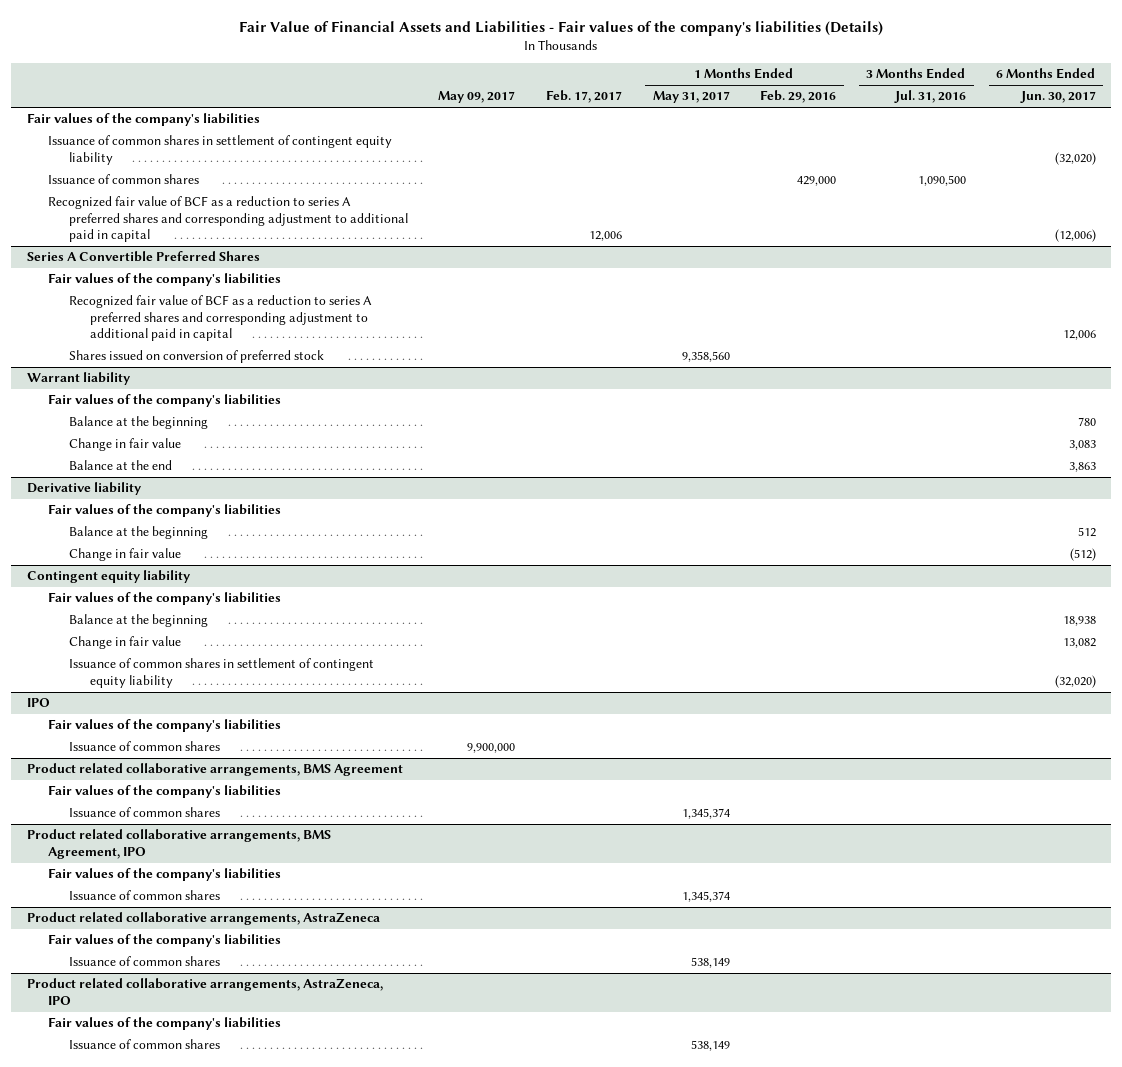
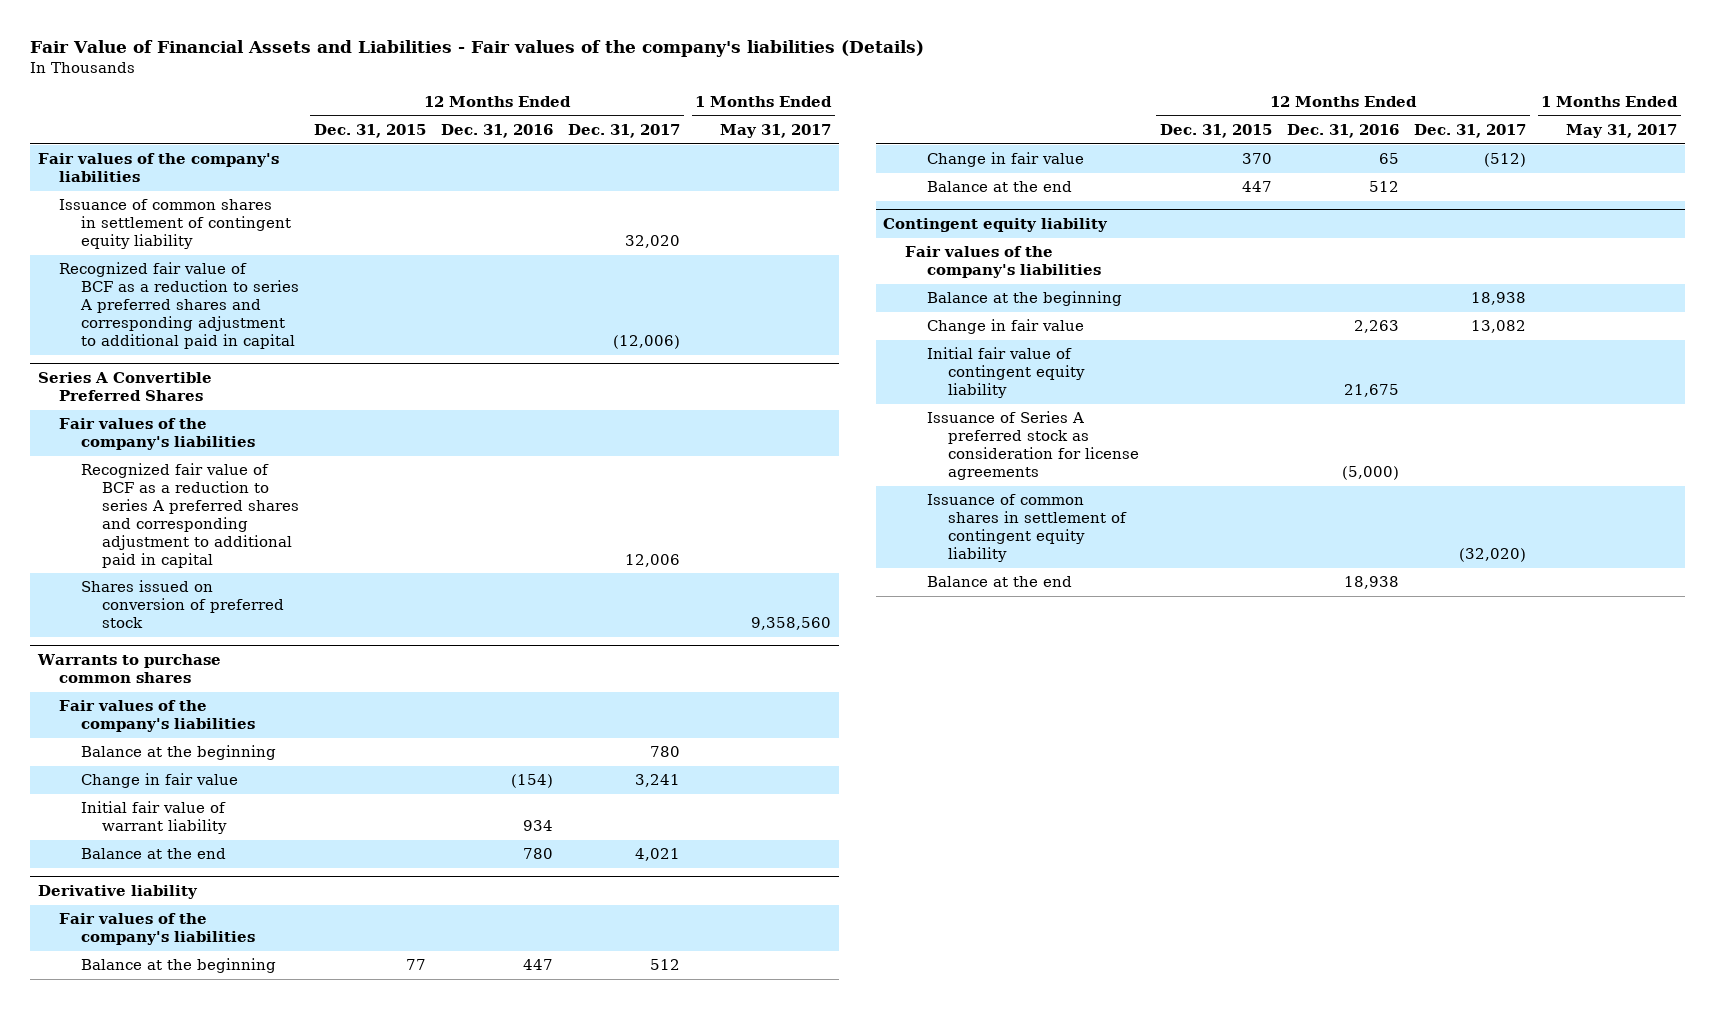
- | May 09, 2017 | Feb. 17, 2017 | 1 Months Ended May 31, 2017 | 1 Months Ended Feb. 29, 2016 | 3 Months Ended Jul. 31, 2016 | 6 Months Ended Jun. 30, 2017
+ | 12 Months Ended Dec. 31, 2015 | 12 Months Ended Dec. 31, 2016 | 12 Months Ended Dec. 31, 2017 | 1 Months Ended May 31, 2017
- Issuance of common shares | | | | 429,000 | 1,090,500 |
- Warrant liability
+ Warrants to purchase common shares
+ Initial fair value of warrant liability | | 934 | |
@ Derivative liability
+ Balance at the end | 447 | 512 | |
@ Contingent equity liability
+ Initial fair value of contingent equity liability | | 21,675 | |
+ Issuance of Series A preferred stock as consideration for license agreements | | (5,000) | |
- IPO
- Fair values of the company's liabilities
- Issuance of common shares | 9,900,000 | | | | |
- Product related collaborative arrangements, BMS Agreement
- Fair values of the company's liabilities
- Issuance of common shares | | | 1,345,374 | | |
- Product related collaborative arrangements, BMS Agreement, IPO
- Fair values of the company's liabilities
- Issuance of common shares | | | 1,345,374 | | |
- Product related collaborative arrangements, AstraZeneca
- Fair values of the company's liabilities
- Issuance of common shares | | | 538,149 | | |
- Product related collaborative arrangements, AstraZeneca, IPO
- Fair values of the company's liabilities
- Issuance of common shares | | | 538,149 | | |
@ Contingent equity liability
+ Balance at the end | | 18,938 | |

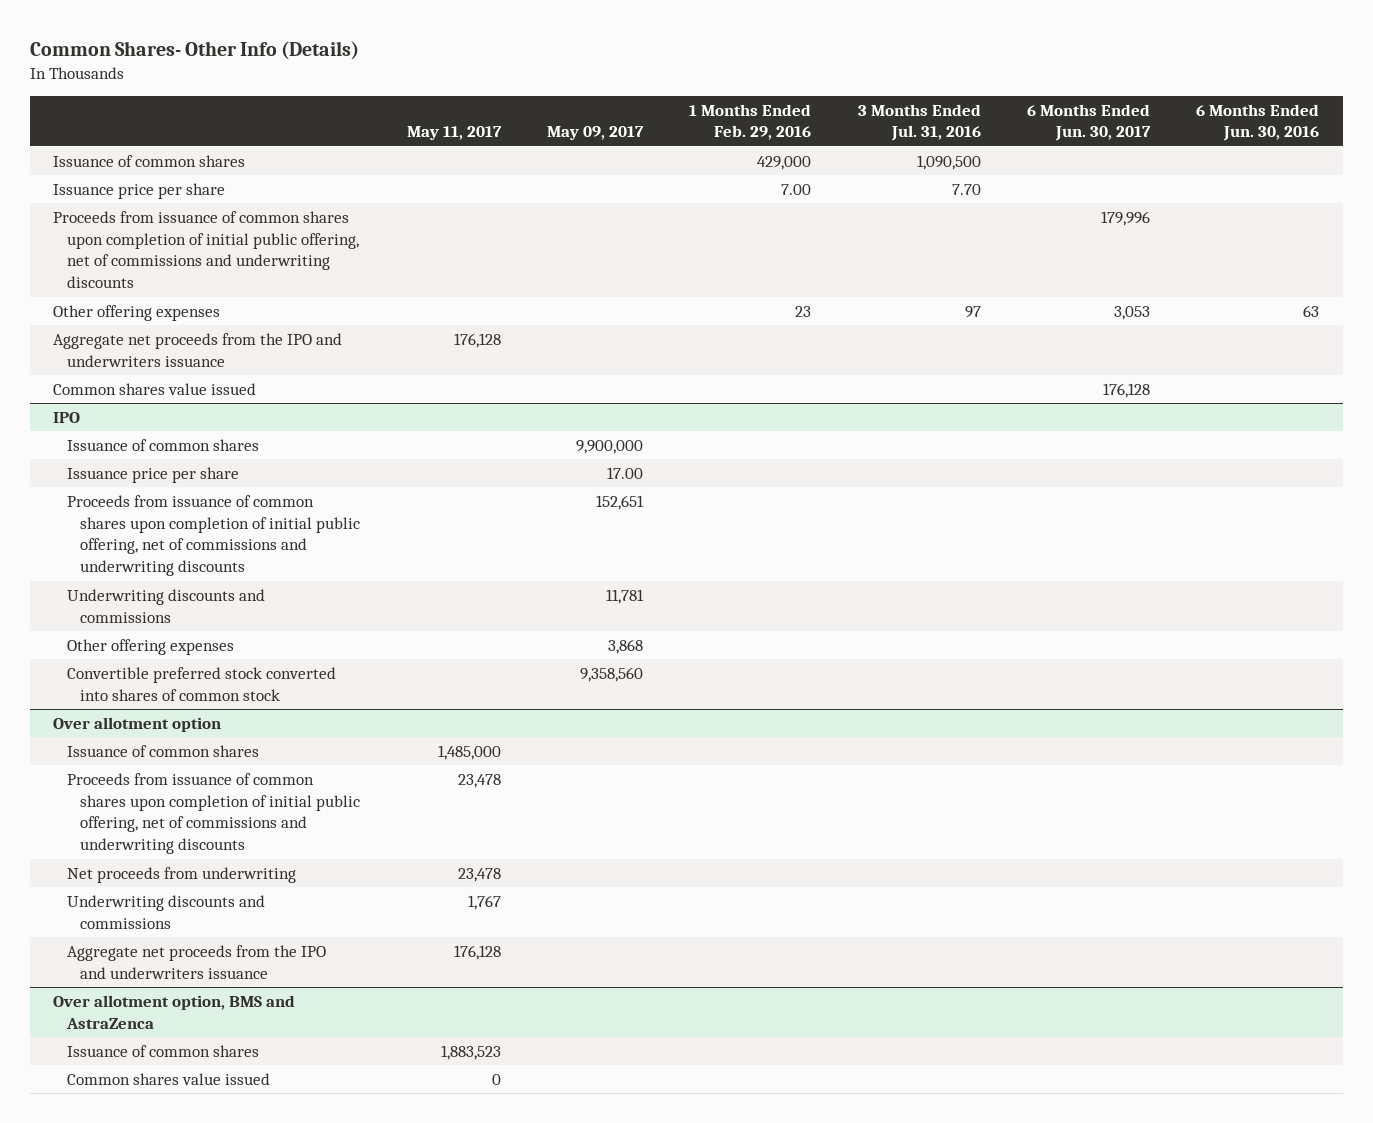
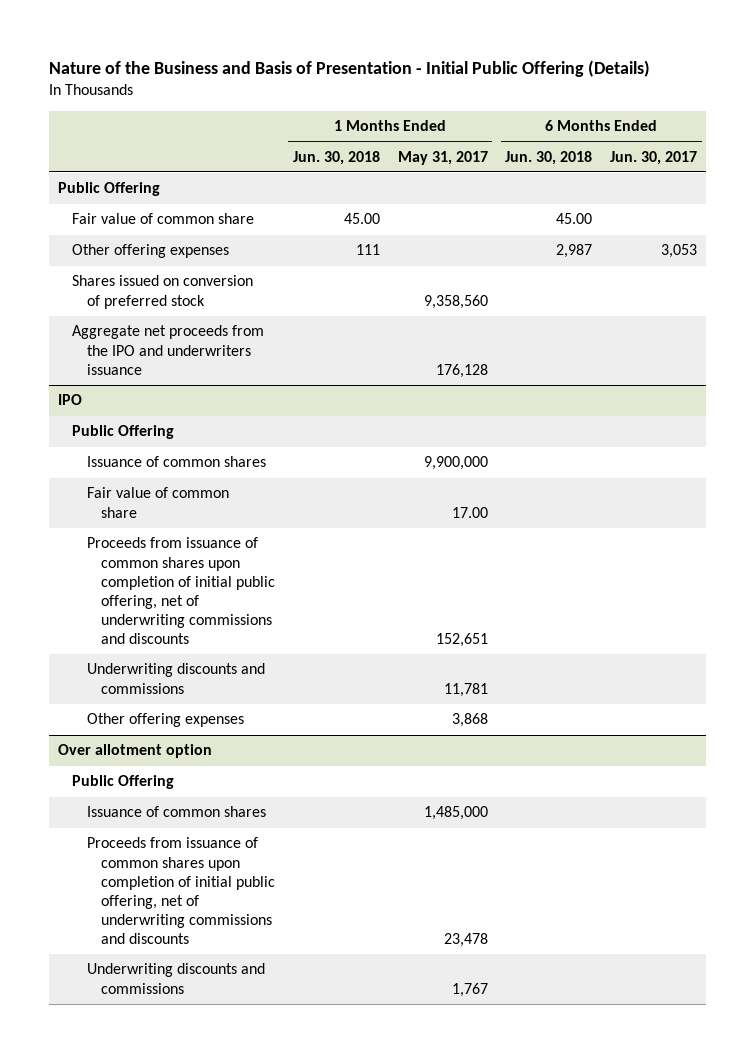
- Common Shares- Other Info (Details)
+ Nature of the Business and Basis of Presentation - Initial Public Offering (Details)
- | May 11, 2017 | May 09, 2017 | 1 Months Ended Feb. 29, 2016 | 3 Months Ended Jul. 31, 2016 | 6 Months Ended Jun. 30, 2017 | 6 Months Ended Jun. 30, 2016
+ | 1 Months Ended Jun. 30, 2018 | 1 Months Ended May 31, 2017 | 6 Months Ended Jun. 30, 2018 | 6 Months Ended Jun. 30, 2017
- Issuance of common shares | | | 429,000 | 1,090,500 | |
- Issuance price per share | | | 7.00 | 7.70 | |
- Proceeds from issuance of common shares upon completion of initial public offering, net of commissions and underwriting discounts | | | | | 179,996 |
+ Public Offering
+ Fair value of common share | 45.00 | | 45.00 |
+ Shares issued on conversion of preferred stock | | 9,358,560 | |
- Common shares value issued | | | | | 176,128 |
@ IPO
+ Public Offering
- Issuance price per share | | 17.00 | | | |
- Proceeds from issuance of common shares upon completion of initial public offering, net of commissions and underwriting discounts | | 152,651 | | | |
+ Fair value of common share | | 17.00 | |
+ Proceeds from issuance of common shares upon completion of initial public offering, net of underwriting commissions and discounts | | 152,651 | |
- Convertible preferred stock converted into shares of common stock | | 9,358,560 | | | |
@ Over allotment option
+ Public Offering
- Proceeds from issuance of common shares upon completion of initial public offering, net of commissions and underwriting discounts | 23,478 | | | | |
- Net proceeds from underwriting | 23,478 | | | | |
+ Proceeds from issuance of common shares upon completion of initial public offering, net of underwriting commissions and discounts | | 23,478 | |
- Aggregate net proceeds from the IPO and underwriters issuance | 176,128 | | | | |
- Over allotment option, BMS and AstraZenca
- Issuance of common shares | 1,883,523 | | | | |
- Common shares value issued | 0 | | | | |

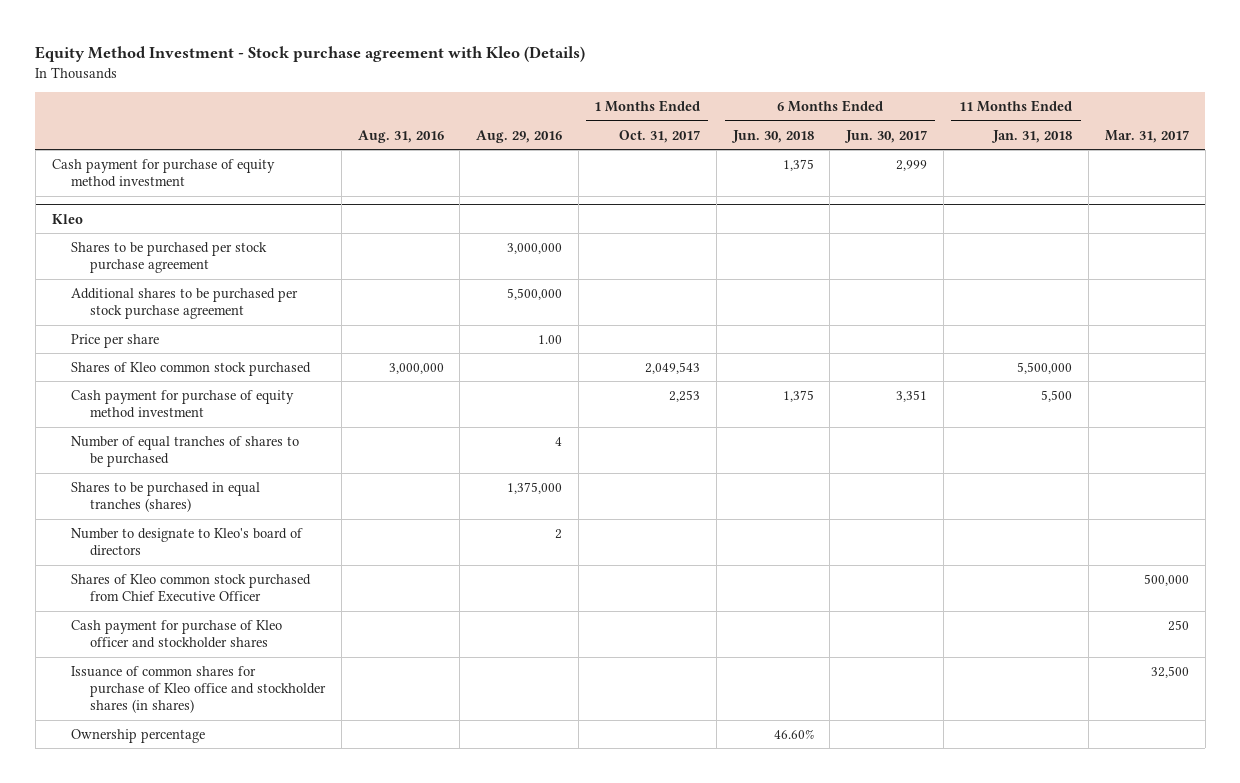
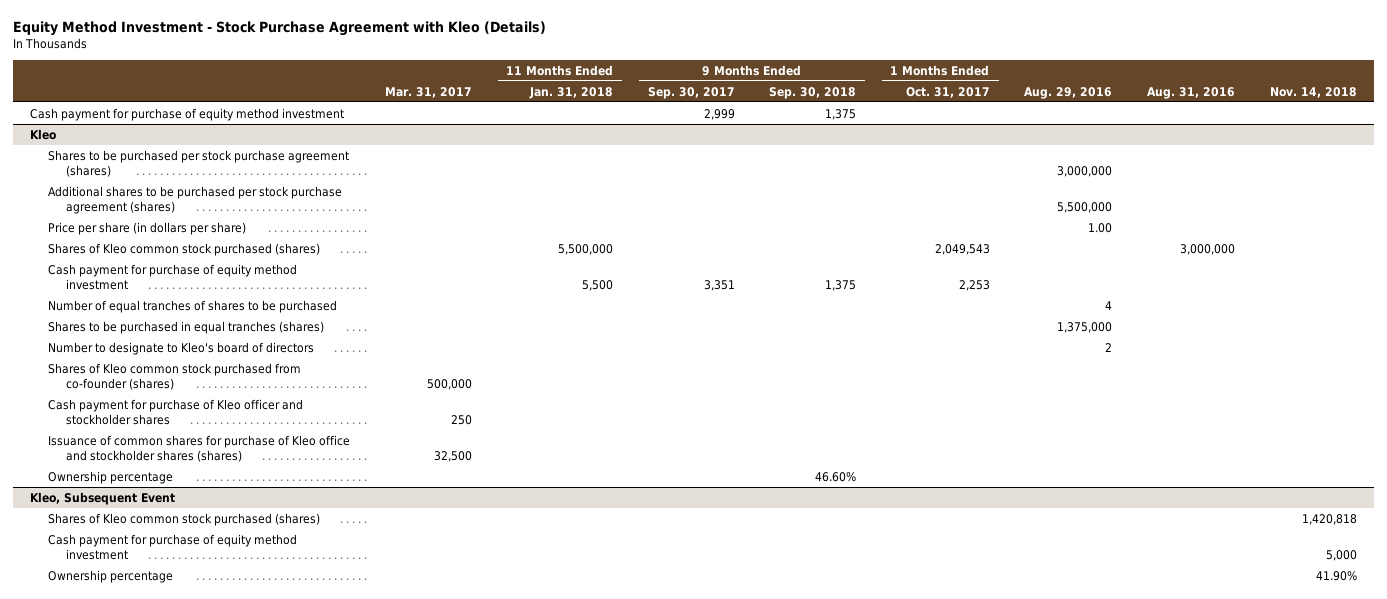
- Equity Method Investment - Stock purchase agreement with Kleo (Details)
+ Equity Method Investment - Stock Purchase Agreement with Kleo (Details)
- | Aug. 31, 2016 | Aug. 29, 2016 | 1 Months Ended Oct. 31, 2017 | 6 Months Ended Jun. 30, 2018 | 6 Months Ended Jun. 30, 2017 | 11 Months Ended Jan. 31, 2018 | Mar. 31, 2017
+ | Mar. 31, 2017 | 11 Months Ended Jan. 31, 2018 | 9 Months Ended Sep. 30, 2017 | 9 Months Ended Sep. 30, 2018 | 1 Months Ended Oct. 31, 2017 | Aug. 29, 2016 | Aug. 31, 2016 | Nov. 14, 2018
@ Kleo
- Shares to be purchased per stock purchase agreement | | 3,000,000 | | | | |
- Additional shares to be purchased per stock purchase agreement | | 5,500,000 | | | | |
- Price per share | | 1.00 | | | | |
- Shares of Kleo common stock purchased | 3,000,000 | | 2,049,543 | | | 5,500,000 |
+ Shares to be purchased per stock purchase agreement (shares) | | | | | | 3,000,000 | |
+ Additional shares to be purchased per stock purchase agreement (shares) | | | | | | 5,500,000 | |
+ Price per share (in dollars per share) | | | | | | 1.00 | |
+ Shares of Kleo common stock purchased (shares) | | 5,500,000 | | | 2,049,543 | | 3,000,000 |
- Shares of Kleo common stock purchased from Chief Executive Officer | | | | | | | 500,000
+ Shares of Kleo common stock purchased from co-founder (shares) | 500,000 | | | | | | |
- Issuance of common shares for purchase of Kleo office and stockholder shares (in shares) | | | | | | | 32,500
+ Issuance of common shares for purchase of Kleo office and stockholder shares (shares) | 32,500 | | | | | | |
+ Kleo, Subsequent Event
+ Shares of Kleo common stock purchased (shares) | | | | | | | | 1,420,818
+ Cash payment for purchase of equity method investment | | | | | | | | 5,000
+ Ownership percentage | | | | | | | | 41.90%

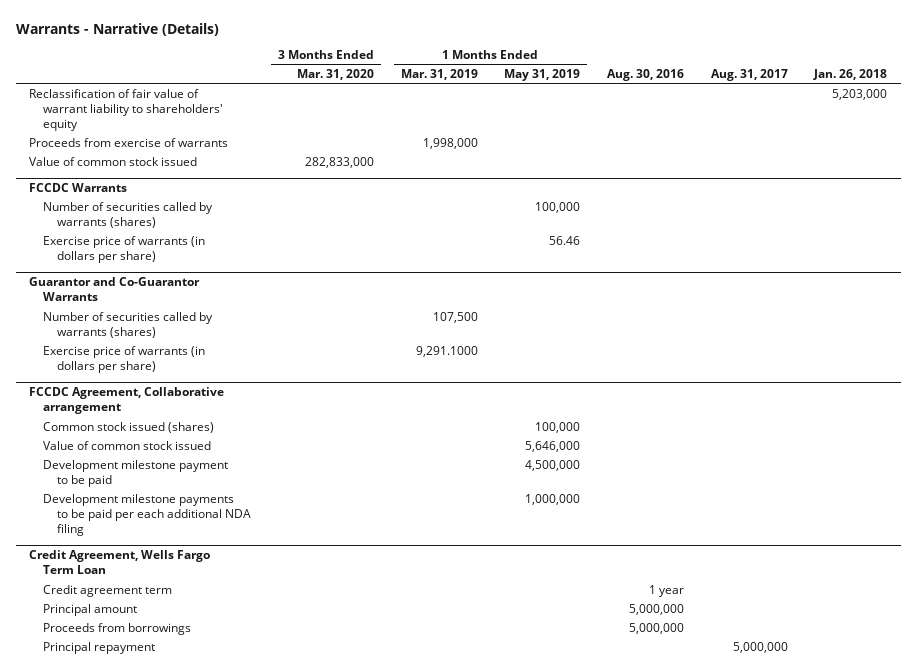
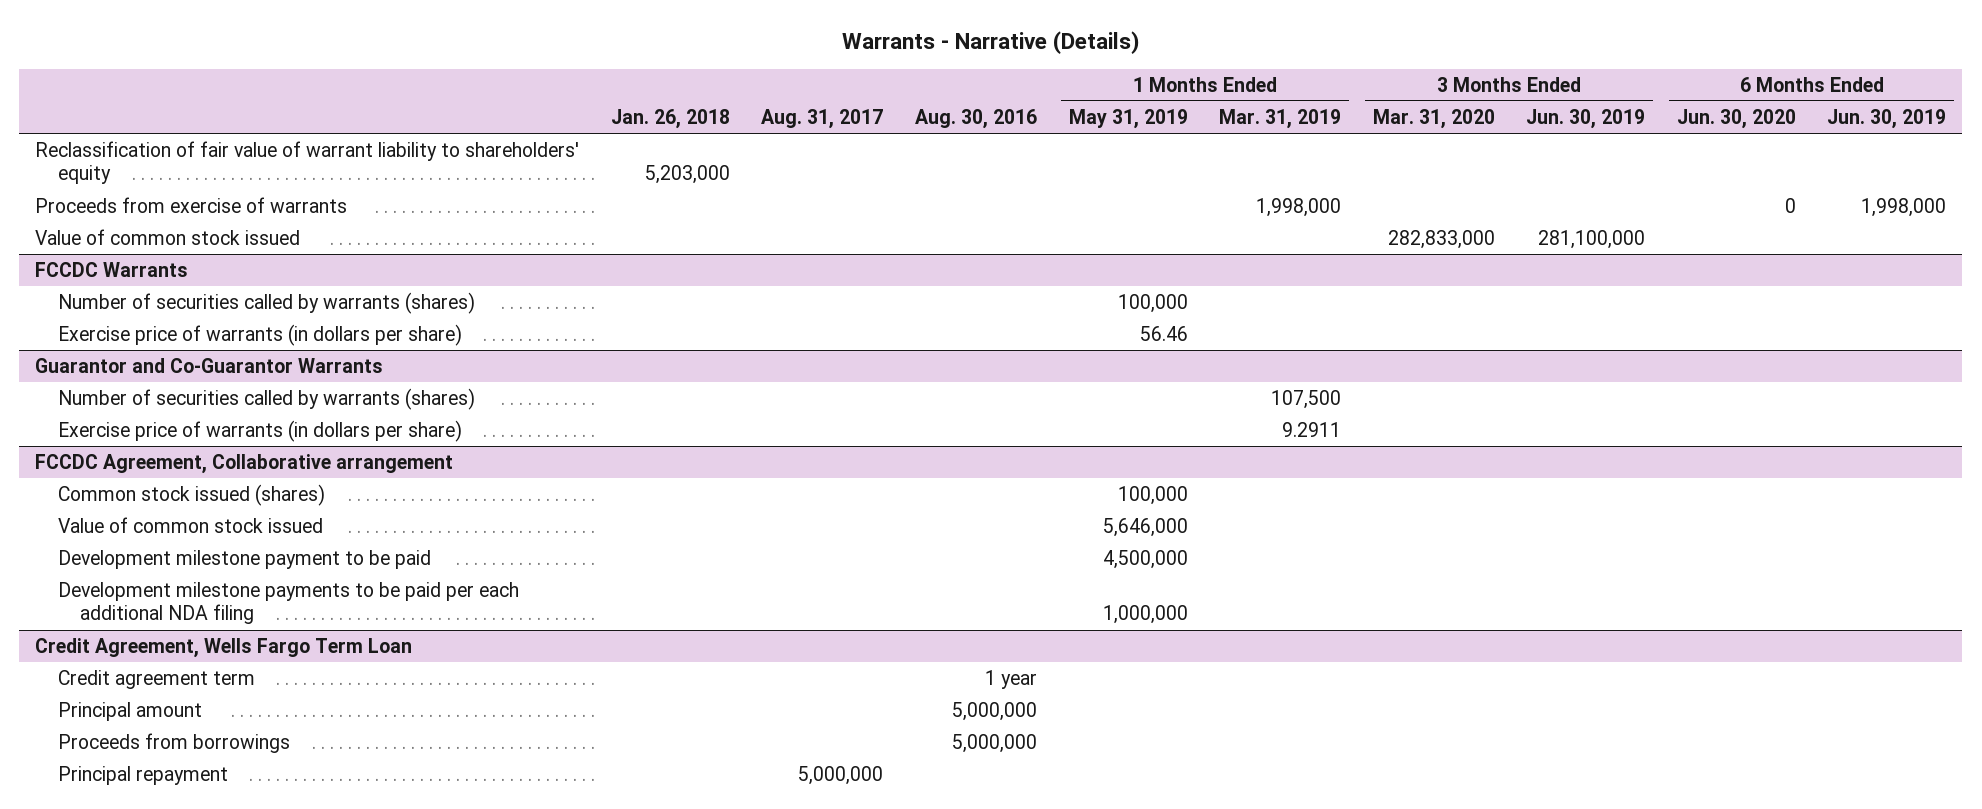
- | 3 Months Ended Mar. 31, 2020 | 1 Months Ended Mar. 31, 2019 | 1 Months Ended May 31, 2019 | Aug. 30, 2016 | Aug. 31, 2017 | Jan. 26, 2018
+ | Jan. 26, 2018 | Aug. 31, 2017 | Aug. 30, 2016 | 1 Months Ended May 31, 2019 | 1 Months Ended Mar. 31, 2019 | 3 Months Ended Mar. 31, 2020 | 3 Months Ended Jun. 30, 2019 | 6 Months Ended Jun. 30, 2020 | 6 Months Ended Jun. 30, 2019
@ Guarantor and Co-Guarantor Warrants
- Exercise price of warrants (in dollars per share) | | 9,291.1000 | | | |
+ Exercise price of warrants (in dollars per share) | | | | | 9.2911 | | | |

